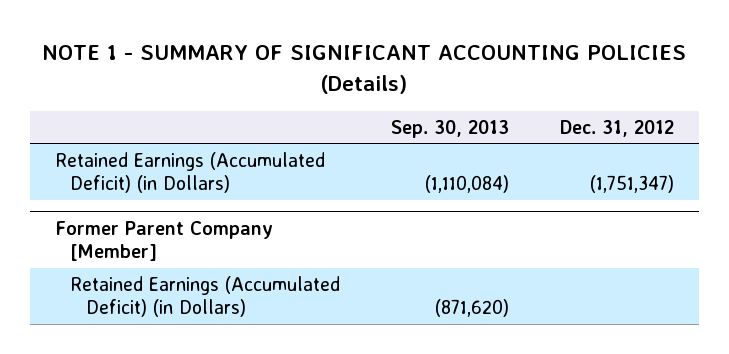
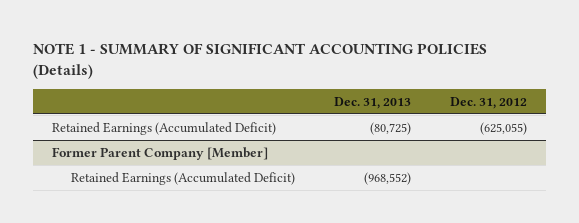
- | Sep. 30, 2013 | Dec. 31, 2012
+ | Dec. 31, 2013 | Dec. 31, 2012
- Retained Earnings (Accumulated Deficit) (in Dollars) | (1,110,084) | (1,751,347)
+ Retained Earnings (Accumulated Deficit) | (80,725) | (625,055)
@ Former Parent Company [Member]
- Retained Earnings (Accumulated Deficit) (in Dollars) | (871,620) |
+ Retained Earnings (Accumulated Deficit) | (968,552) |

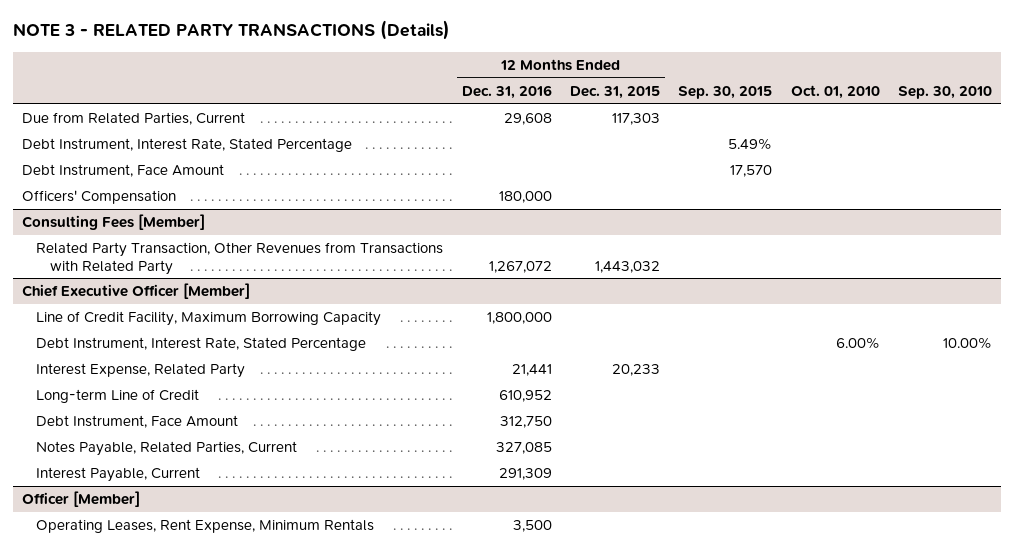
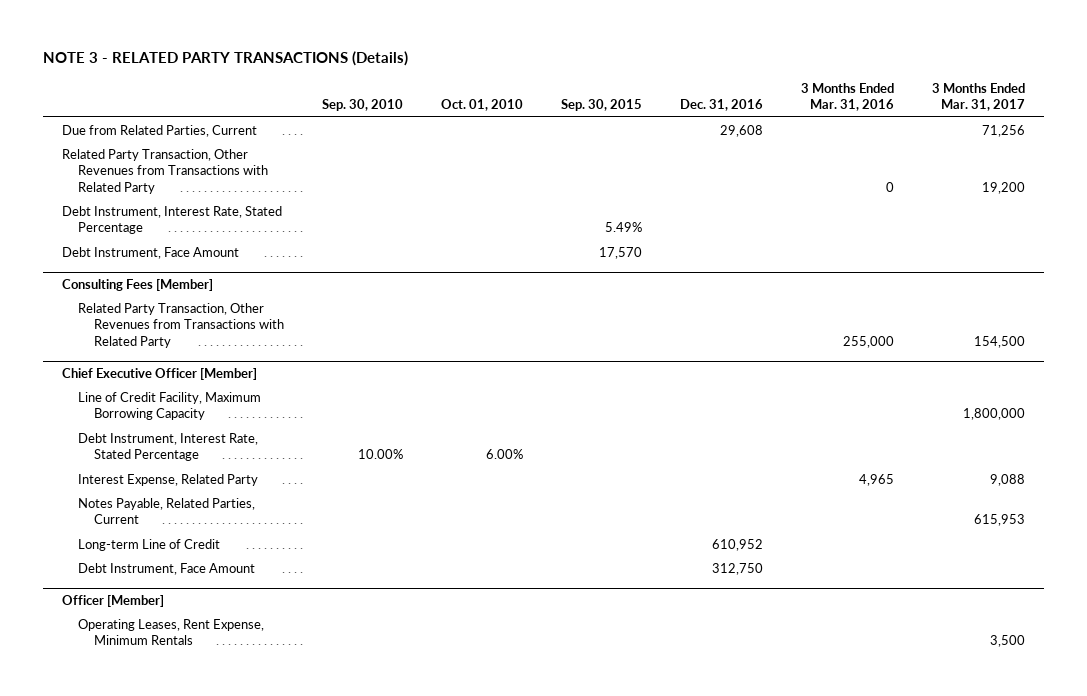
- | 12 Months Ended Dec. 31, 2016 | 12 Months Ended Dec. 31, 2015 | Sep. 30, 2015 | Oct. 01, 2010 | Sep. 30, 2010
+ | Sep. 30, 2010 | Oct. 01, 2010 | Sep. 30, 2015 | Dec. 31, 2016 | 3 Months Ended Mar. 31, 2016 | 3 Months Ended Mar. 31, 2017
+ Related Party Transaction, Other Revenues from Transactions with Related Party | | | | | 0 | 19,200
- Officers' Compensation | 180,000 | | | |
@ Chief Executive Officer [Member]
moved up: Notes Payable, Related Parties, Current | | | | | | 615,953
- Interest Payable, Current | 291,309 | | | |

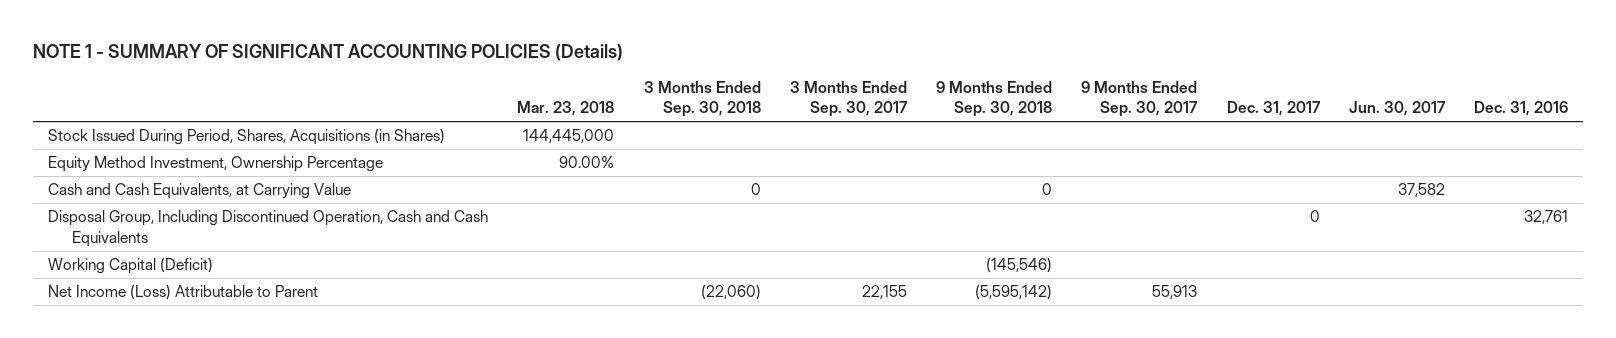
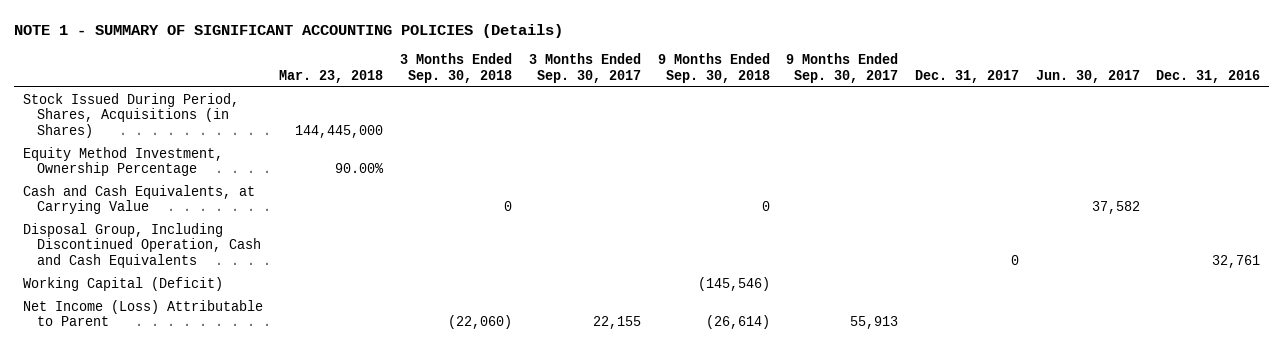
- Net Income (Loss) Attributable to Parent | | (22,060) | 22,155 | (5,595,142) | 55,913 | | |
+ Net Income (Loss) Attributable to Parent | | (22,060) | 22,155 | (26,614) | 55,913 | | |

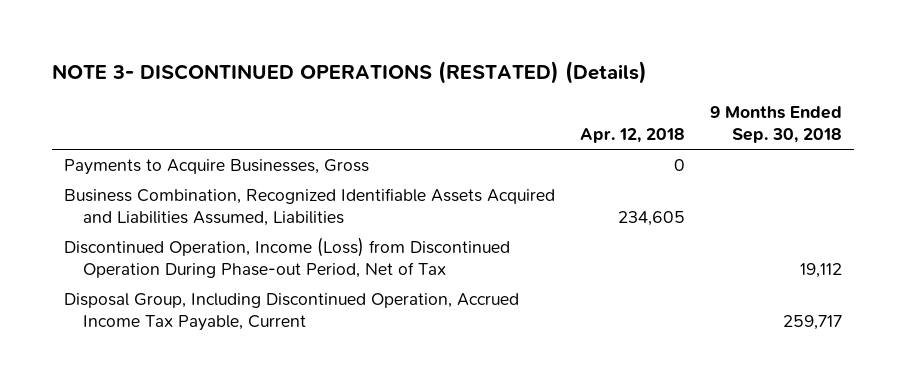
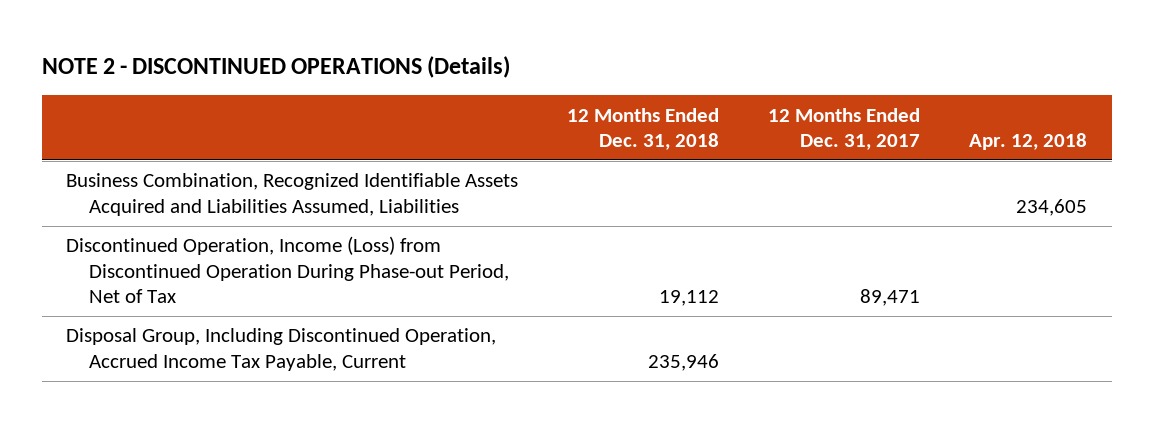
- NOTE 3- DISCONTINUED OPERATIONS (RESTATED) (Details)
+ NOTE 2 - DISCONTINUED OPERATIONS (Details)
- | Apr. 12, 2018 | 9 Months Ended Sep. 30, 2018
+ | 12 Months Ended Dec. 31, 2018 | 12 Months Ended Dec. 31, 2017 | Apr. 12, 2018
- Payments to Acquire Businesses, Gross | 0 |

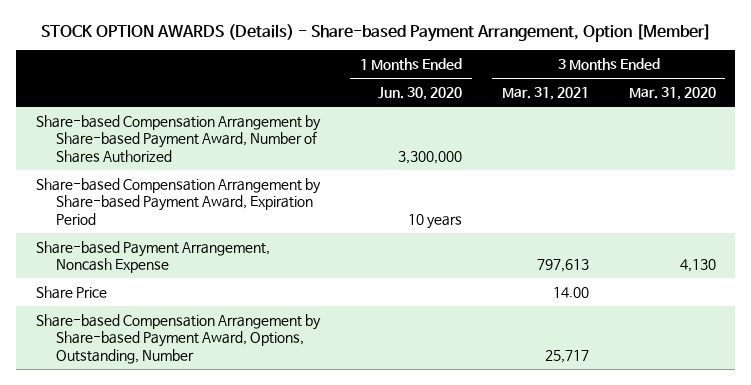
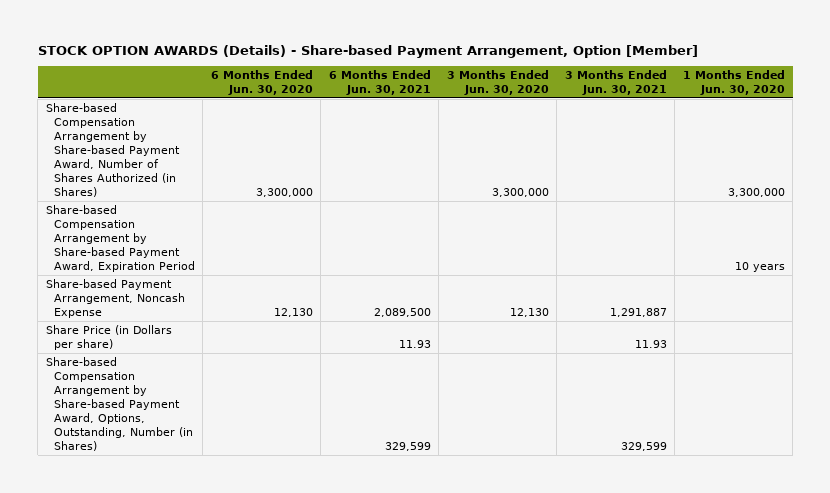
- | 1 Months Ended Jun. 30, 2020 | 3 Months Ended Mar. 31, 2021 | 3 Months Ended Mar. 31, 2020
+ | 6 Months Ended Jun. 30, 2020 | 6 Months Ended Jun. 30, 2021 | 3 Months Ended Jun. 30, 2020 | 3 Months Ended Jun. 30, 2021 | 1 Months Ended Jun. 30, 2020
- Share-based Compensation Arrangement by Share-based Payment Award, Number of Shares Authorized | 3,300,000 | |
+ Share-based Compensation Arrangement by Share-based Payment Award, Number of Shares Authorized (in Shares) | 3,300,000 | | 3,300,000 | | 3,300,000
- Share Price | | 14.00 |
- Share-based Compensation Arrangement by Share-based Payment Award, Options, Outstanding, Number | | 25,717 |
+ Share Price (in Dollars per share) | | 11.93 | | 11.93 |
+ Share-based Compensation Arrangement by Share-based Payment Award, Options, Outstanding, Number (in Shares) | | 329,599 | | 329,599 |

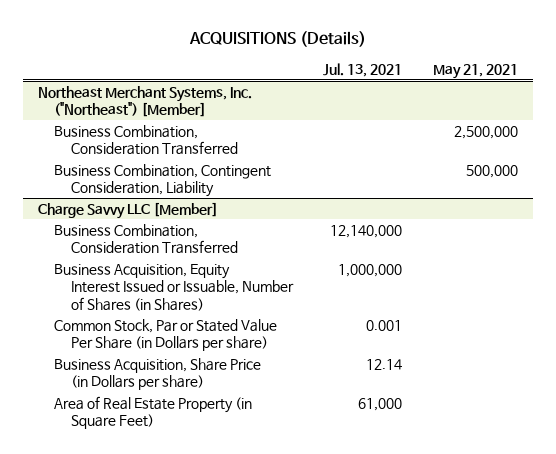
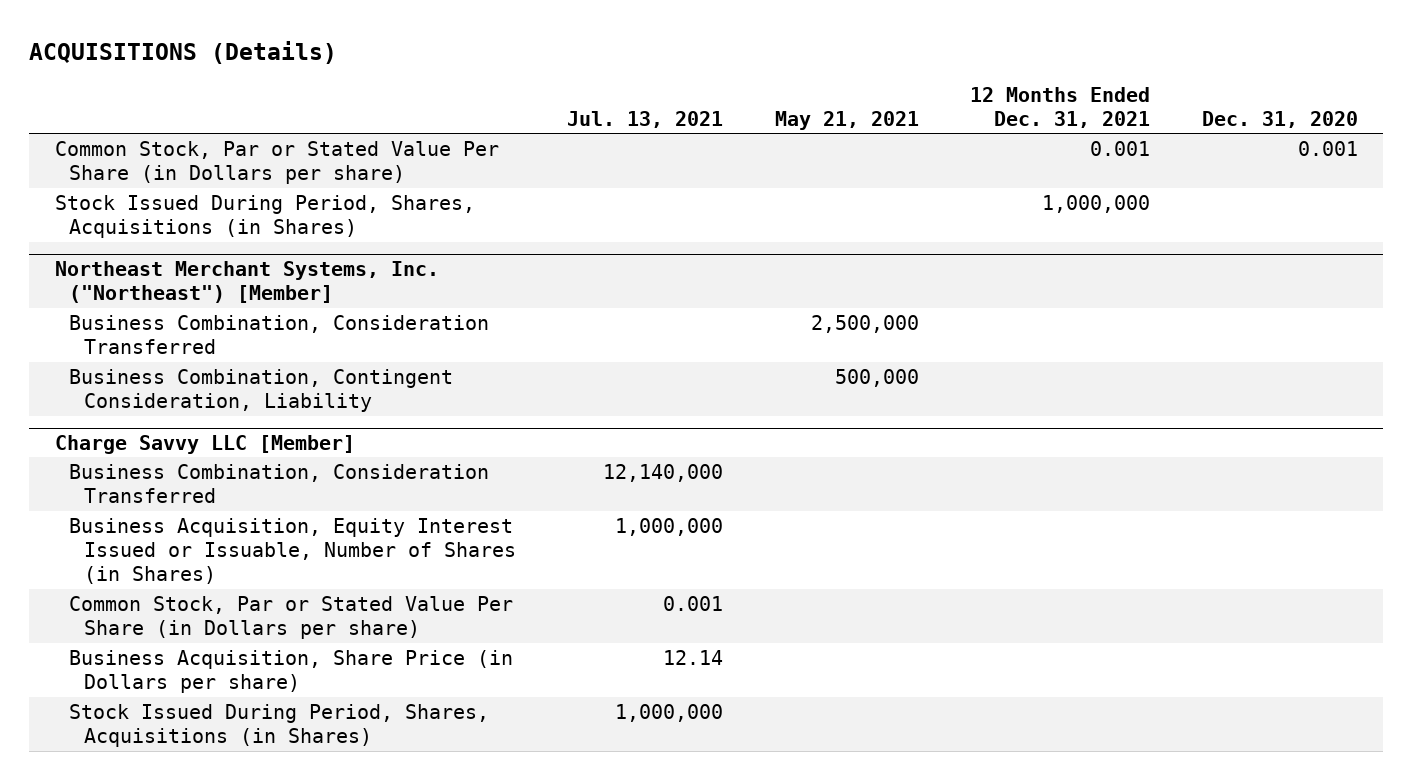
- | Jul. 13, 2021 | May 21, 2021
+ | Jul. 13, 2021 | May 21, 2021 | 12 Months Ended Dec. 31, 2021 | Dec. 31, 2020
+ Common Stock, Par or Stated Value Per Share (in Dollars per share) | | | 0.001 | 0.001
+ Stock Issued During Period, Shares, Acquisitions (in Shares) | | | 1,000,000 |
@ Charge Savvy LLC [Member]
- Area of Real Estate Property (in Square Feet) | 61,000 |
+ Stock Issued During Period, Shares, Acquisitions (in Shares) | 1,000,000 | | |

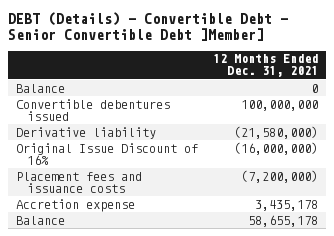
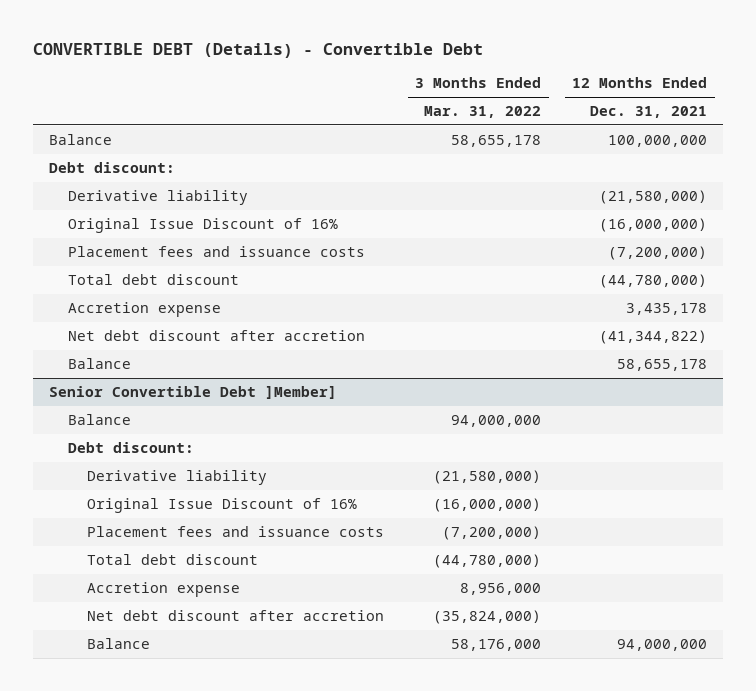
- DEBT (Details) - Convertible Debt - Senior Convertible Debt ]Member]
+ CONVERTIBLE DEBT (Details) - Convertible Debt
- | 12 Months Ended Dec. 31, 2021
+ | 3 Months Ended Mar. 31, 2022 | 12 Months Ended Dec. 31, 2021
- Balance | 0
- Convertible debentures issued | 100,000,000
+ Balance | 58,655,178 | 100,000,000
+ Debt discount:
+ Total debt discount | | (44,780,000)
+ Net debt discount after accretion | | (41,344,822)
+ Senior Convertible Debt ]Member]
+ Balance | 94,000,000 |
+ Debt discount:
+ Derivative liability | (21,580,000) |
+ Original Issue Discount of 16% | (16,000,000) |
+ Placement fees and issuance costs | (7,200,000) |
+ Total debt discount | (44,780,000) |
+ Accretion expense | 8,956,000 |
+ Net debt discount after accretion | (35,824,000) |
+ Balance | 58,176,000 | 94,000,000

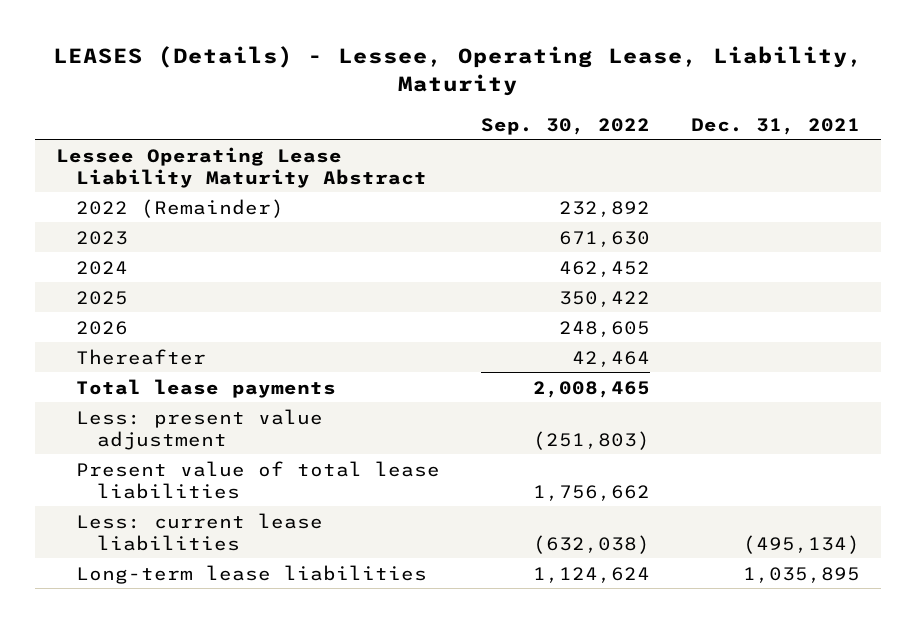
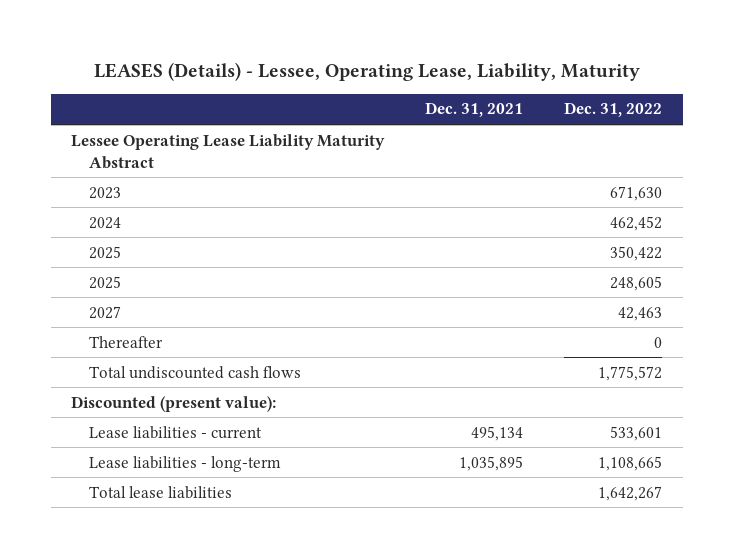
- | Sep. 30, 2022 | Dec. 31, 2021
+ | Dec. 31, 2021 | Dec. 31, 2022
- 2022 (Remainder) | 232,892 |
- 2026 | 248,605 |
+ 2025 | | 248,605
+ 2027 | | 42,463
- Total lease payments | 2,008,465 |
- Less: present value adjustment | (251,803) |
- Present value of total lease liabilities | 1,756,662 |
- Less: current lease liabilities | (632,038) | (495,134)
- Long-term lease liabilities | 1,124,624 | 1,035,895
+ Total undiscounted cash flows | | 1,775,572
+ Discounted (present value):
+ Lease liabilities - current | 495,134 | 533,601
+ Lease liabilities - long-term | 1,035,895 | 1,108,665
+ Total lease liabilities | | 1,642,267

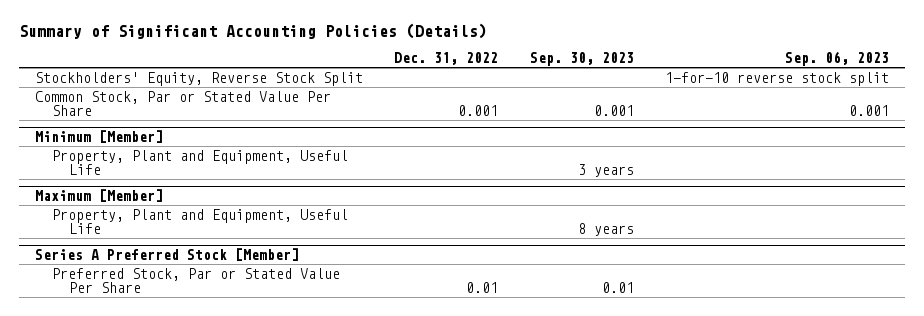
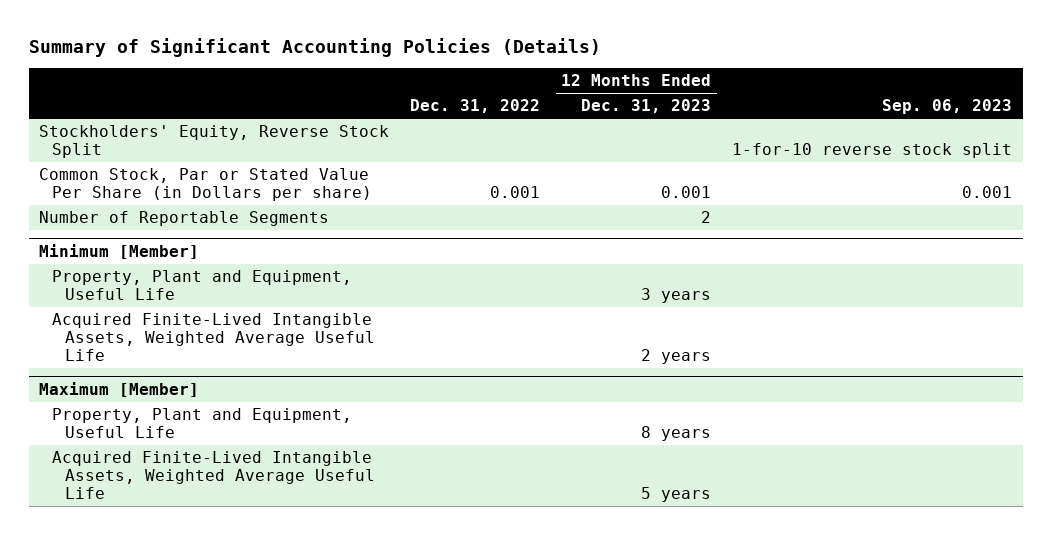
- | Dec. 31, 2022 | Sep. 30, 2023 | Sep. 06, 2023
+ | Dec. 31, 2022 | 12 Months Ended Dec. 31, 2023 | Sep. 06, 2023
- Common Stock, Par or Stated Value Per Share | 0.001 | 0.001 | 0.001
+ Common Stock, Par or Stated Value Per Share (in Dollars per share) | 0.001 | 0.001 | 0.001
+ Number of Reportable Segments | | 2 |
@ Minimum [Member]
+ Acquired Finite-Lived Intangible Assets, Weighted Average Useful Life | | 2 years |
- Series A Preferred Stock [Member]
- Preferred Stock, Par or Stated Value Per Share | 0.01 | 0.01 |
@ Maximum [Member]
+ Acquired Finite-Lived Intangible Assets, Weighted Average Useful Life | | 5 years |

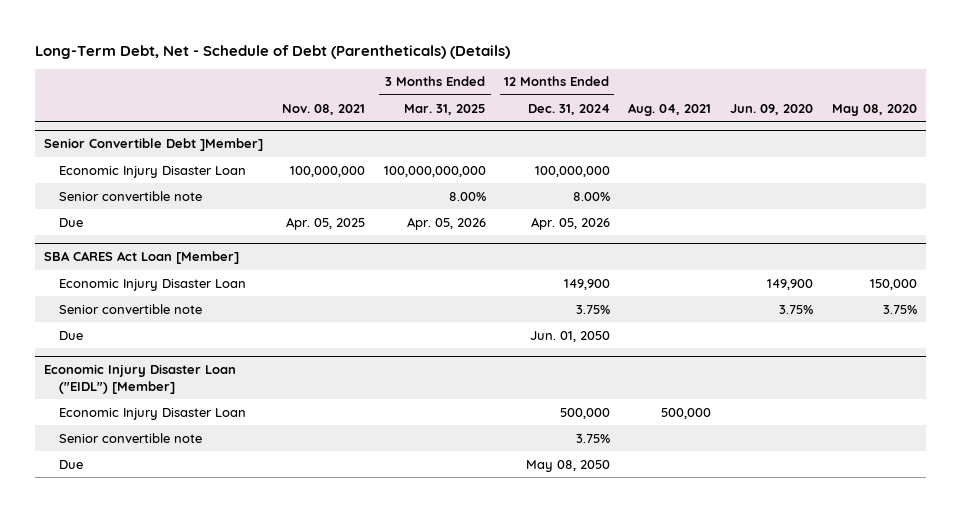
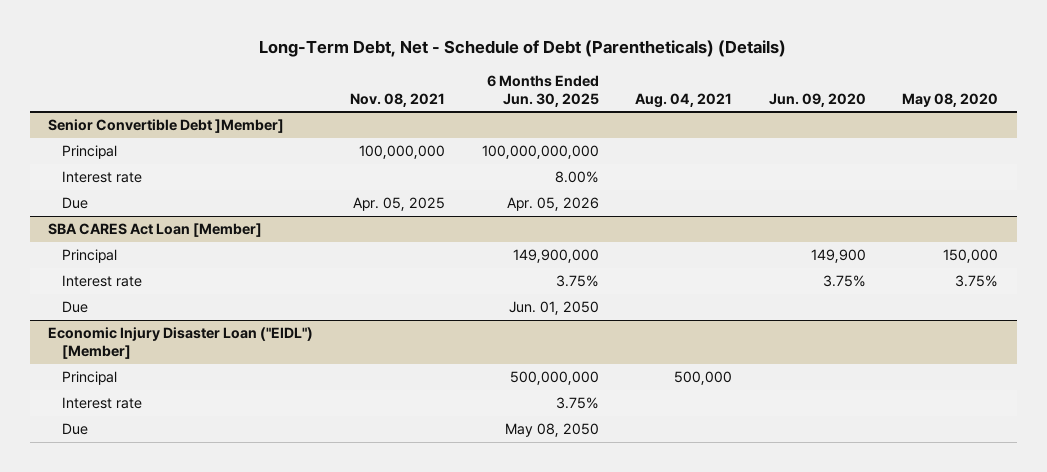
- | Nov. 08, 2021 | 3 Months Ended Mar. 31, 2025 | 12 Months Ended Dec. 31, 2024 | Aug. 04, 2021 | Jun. 09, 2020 | May 08, 2020
+ | Nov. 08, 2021 | 6 Months Ended Jun. 30, 2025 | Aug. 04, 2021 | Jun. 09, 2020 | May 08, 2020
@ Senior Convertible Debt ]Member]
- Economic Injury Disaster Loan | 100,000,000 | 100,000,000,000 | 100,000,000 | | |
- Senior convertible note | | 8.00% | 8.00% | | |
+ Principal | 100,000,000 | 100,000,000,000 | | |
+ Interest rate | | 8.00% | | |
@ SBA CARES Act Loan [Member]
- Economic Injury Disaster Loan | | | 149,900 | | 149,900 | 150,000
- Senior convertible note | | | 3.75% | | 3.75% | 3.75%
+ Principal | | 149,900,000 | | 149,900 | 150,000
+ Interest rate | | 3.75% | | 3.75% | 3.75%
@ Economic Injury Disaster Loan ("EIDL") [Member]
- Economic Injury Disaster Loan | | | 500,000 | 500,000 | |
- Senior convertible note | | | 3.75% | | |
+ Principal | | 500,000,000 | 500,000 | |
+ Interest rate | | 3.75% | | |

